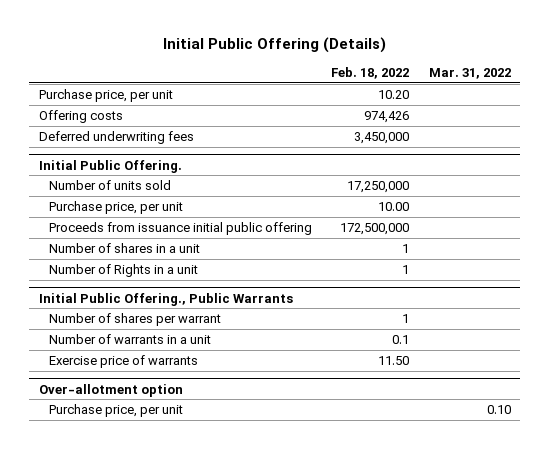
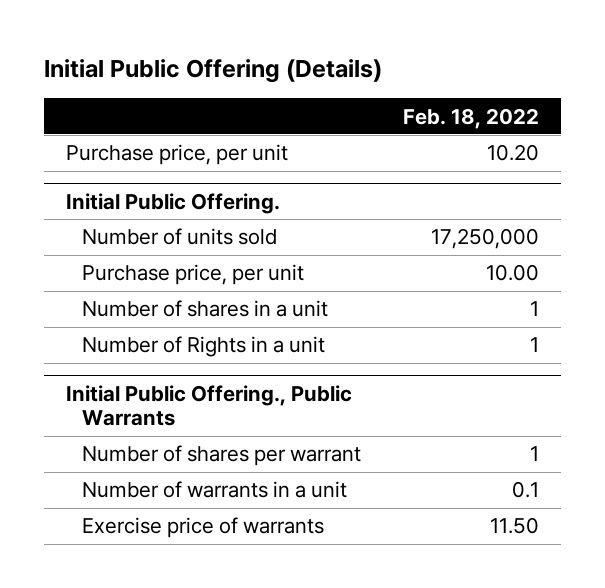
- | Feb. 18, 2022 | Mar. 31, 2022
+ | Feb. 18, 2022
- Offering costs | 974,426 |
- Deferred underwriting fees | 3,450,000 |
@ Initial Public Offering.
- Proceeds from issuance initial public offering | 172,500,000 |
- Over-allotment option
- Purchase price, per unit | | 0.10

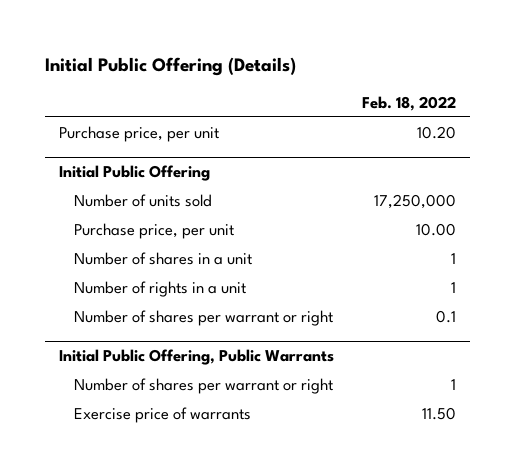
- Initial Public Offering.
+ Initial Public Offering
- Number of Rights in a unit | 1
- Initial Public Offering., Public Warrants
- Number of shares per warrant | 1
- Number of warrants in a unit | 0.1
+ Number of rights in a unit | 1
+ Number of shares per warrant or right | 0.1
+ Initial Public Offering, Public Warrants
+ Number of shares per warrant or right | 1

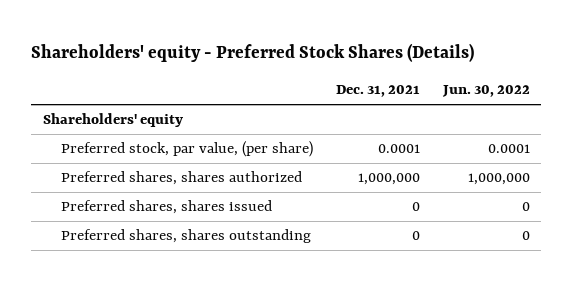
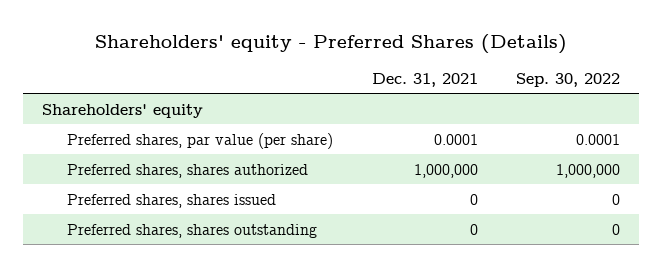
- Shareholders' equity - Preferred Stock Shares (Details)
+ Shareholders' equity - Preferred Shares (Details)
- | Dec. 31, 2021 | Jun. 30, 2022
+ | Dec. 31, 2021 | Sep. 30, 2022
- Preferred stock, par value, (per share) | 0.0001 | 0.0001
+ Preferred shares, par value (per share) | 0.0001 | 0.0001

